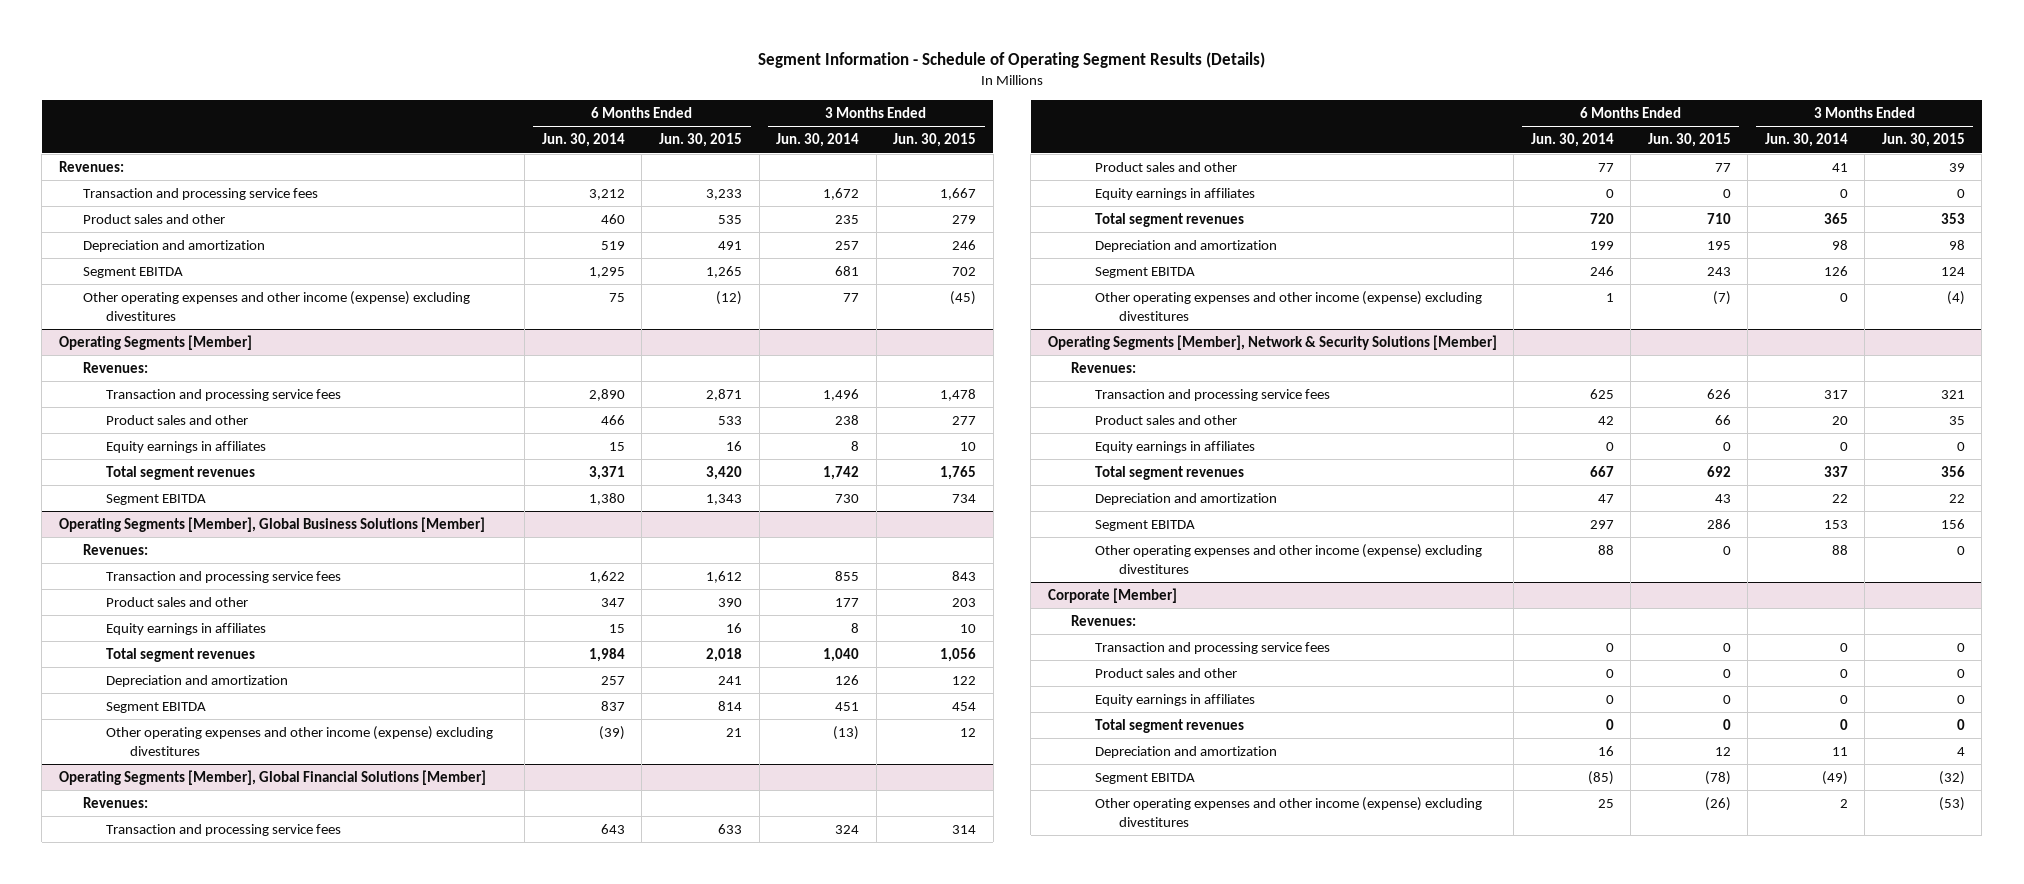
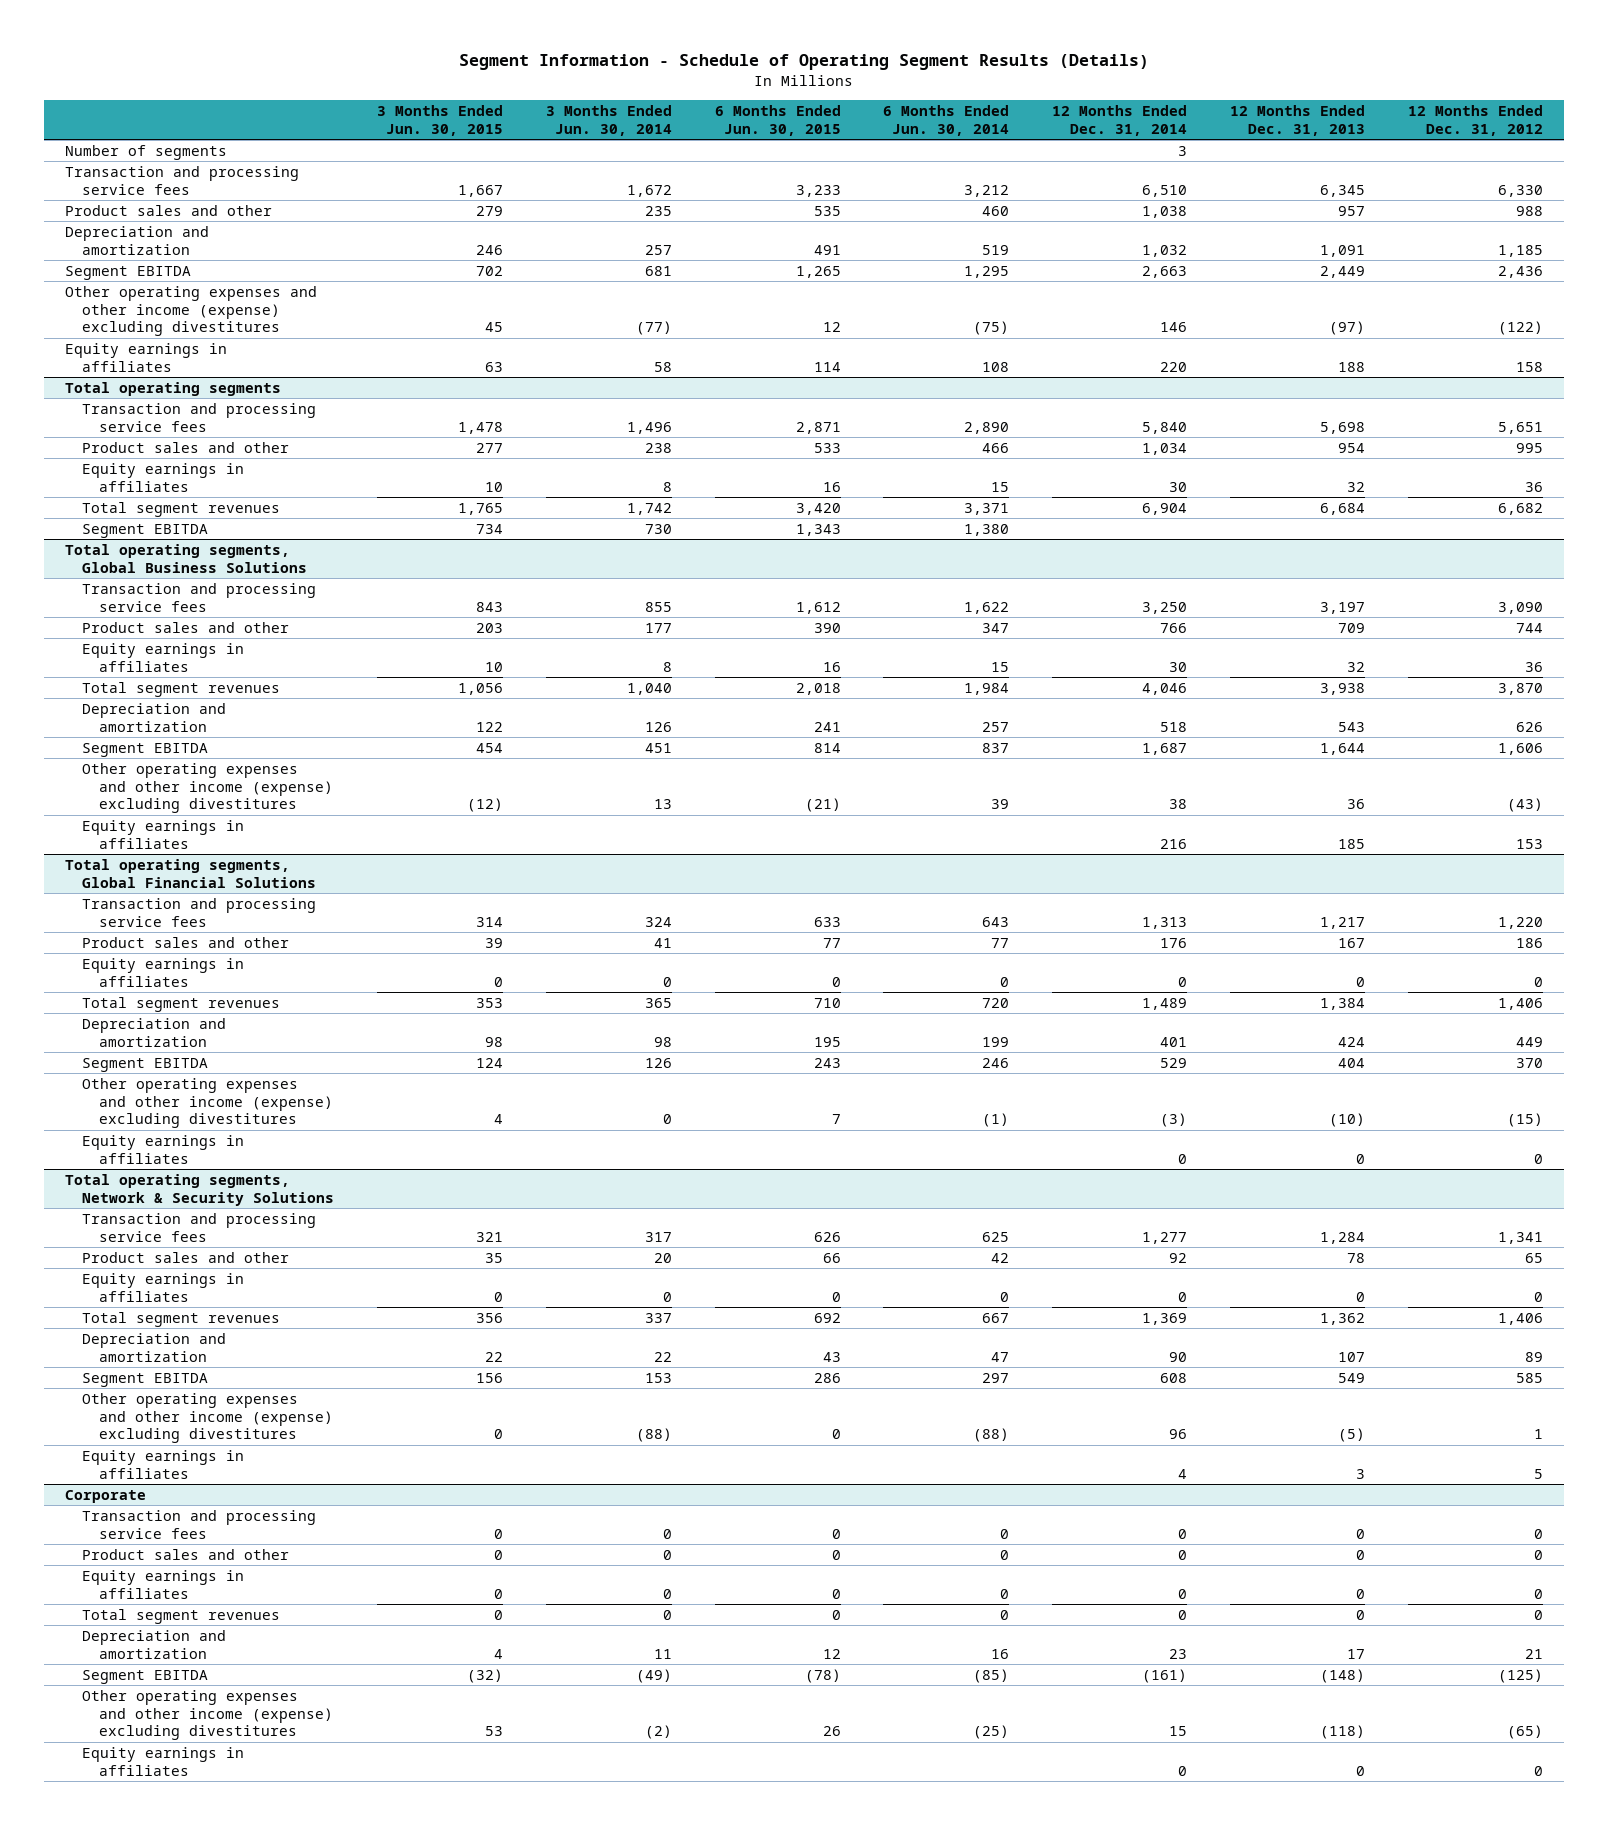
- | 6 Months Ended Jun. 30, 2014 | 6 Months Ended Jun. 30, 2015 | 3 Months Ended Jun. 30, 2014 | 3 Months Ended Jun. 30, 2015
+ | 3 Months Ended Jun. 30, 2015 | 3 Months Ended Jun. 30, 2014 | 6 Months Ended Jun. 30, 2015 | 6 Months Ended Jun. 30, 2014 | 12 Months Ended Dec. 31, 2014 | 12 Months Ended Dec. 31, 2013 | 12 Months Ended Dec. 31, 2012
- Revenues:
+ Number of segments | | | | | 3 | |
- Other operating expenses and other income (expense) excluding divestitures | 75 | (12) | 77 | (45)
- Operating Segments [Member]
- Revenues:
+ Other operating expenses and other income (expense) excluding divestitures | 45 | (77) | 12 | (75) | 146 | (97) | (122)
+ Equity earnings in affiliates | 63 | 58 | 114 | 108 | 220 | 188 | 158
+ Total operating segments
- Operating Segments [Member], Global Business Solutions [Member]
- Revenues:
+ Total operating segments, Global Business Solutions
- Other operating expenses and other income (expense) excluding divestitures | (39) | 21 | (13) | 12
- Operating Segments [Member], Global Financial Solutions [Member]
- Revenues:
+ Other operating expenses and other income (expense) excluding divestitures | (12) | 13 | (21) | 39 | 38 | 36 | (43)
+ Equity earnings in affiliates | | | | | 216 | 185 | 153
+ Total operating segments, Global Financial Solutions
- Other operating expenses and other income (expense) excluding divestitures | 1 | (7) | 0 | (4)
- Operating Segments [Member], Network & Security Solutions [Member]
- Revenues:
+ Other operating expenses and other income (expense) excluding divestitures | 4 | 0 | 7 | (1) | (3) | (10) | (15)
+ Equity earnings in affiliates | | | | | 0 | 0 | 0
+ Total operating segments, Network & Security Solutions
- Other operating expenses and other income (expense) excluding divestitures | 88 | 0 | 88 | 0
- Corporate [Member]
- Revenues:
+ Other operating expenses and other income (expense) excluding divestitures | 0 | (88) | 0 | (88) | 96 | (5) | 1
+ Equity earnings in affiliates | | | | | 4 | 3 | 5
+ Corporate
- Other operating expenses and other income (expense) excluding divestitures | 25 | (26) | 2 | (53)
+ Other operating expenses and other income (expense) excluding divestitures | 53 | (2) | 26 | (25) | 15 | (118) | (65)
+ Equity earnings in affiliates | | | | | 0 | 0 | 0

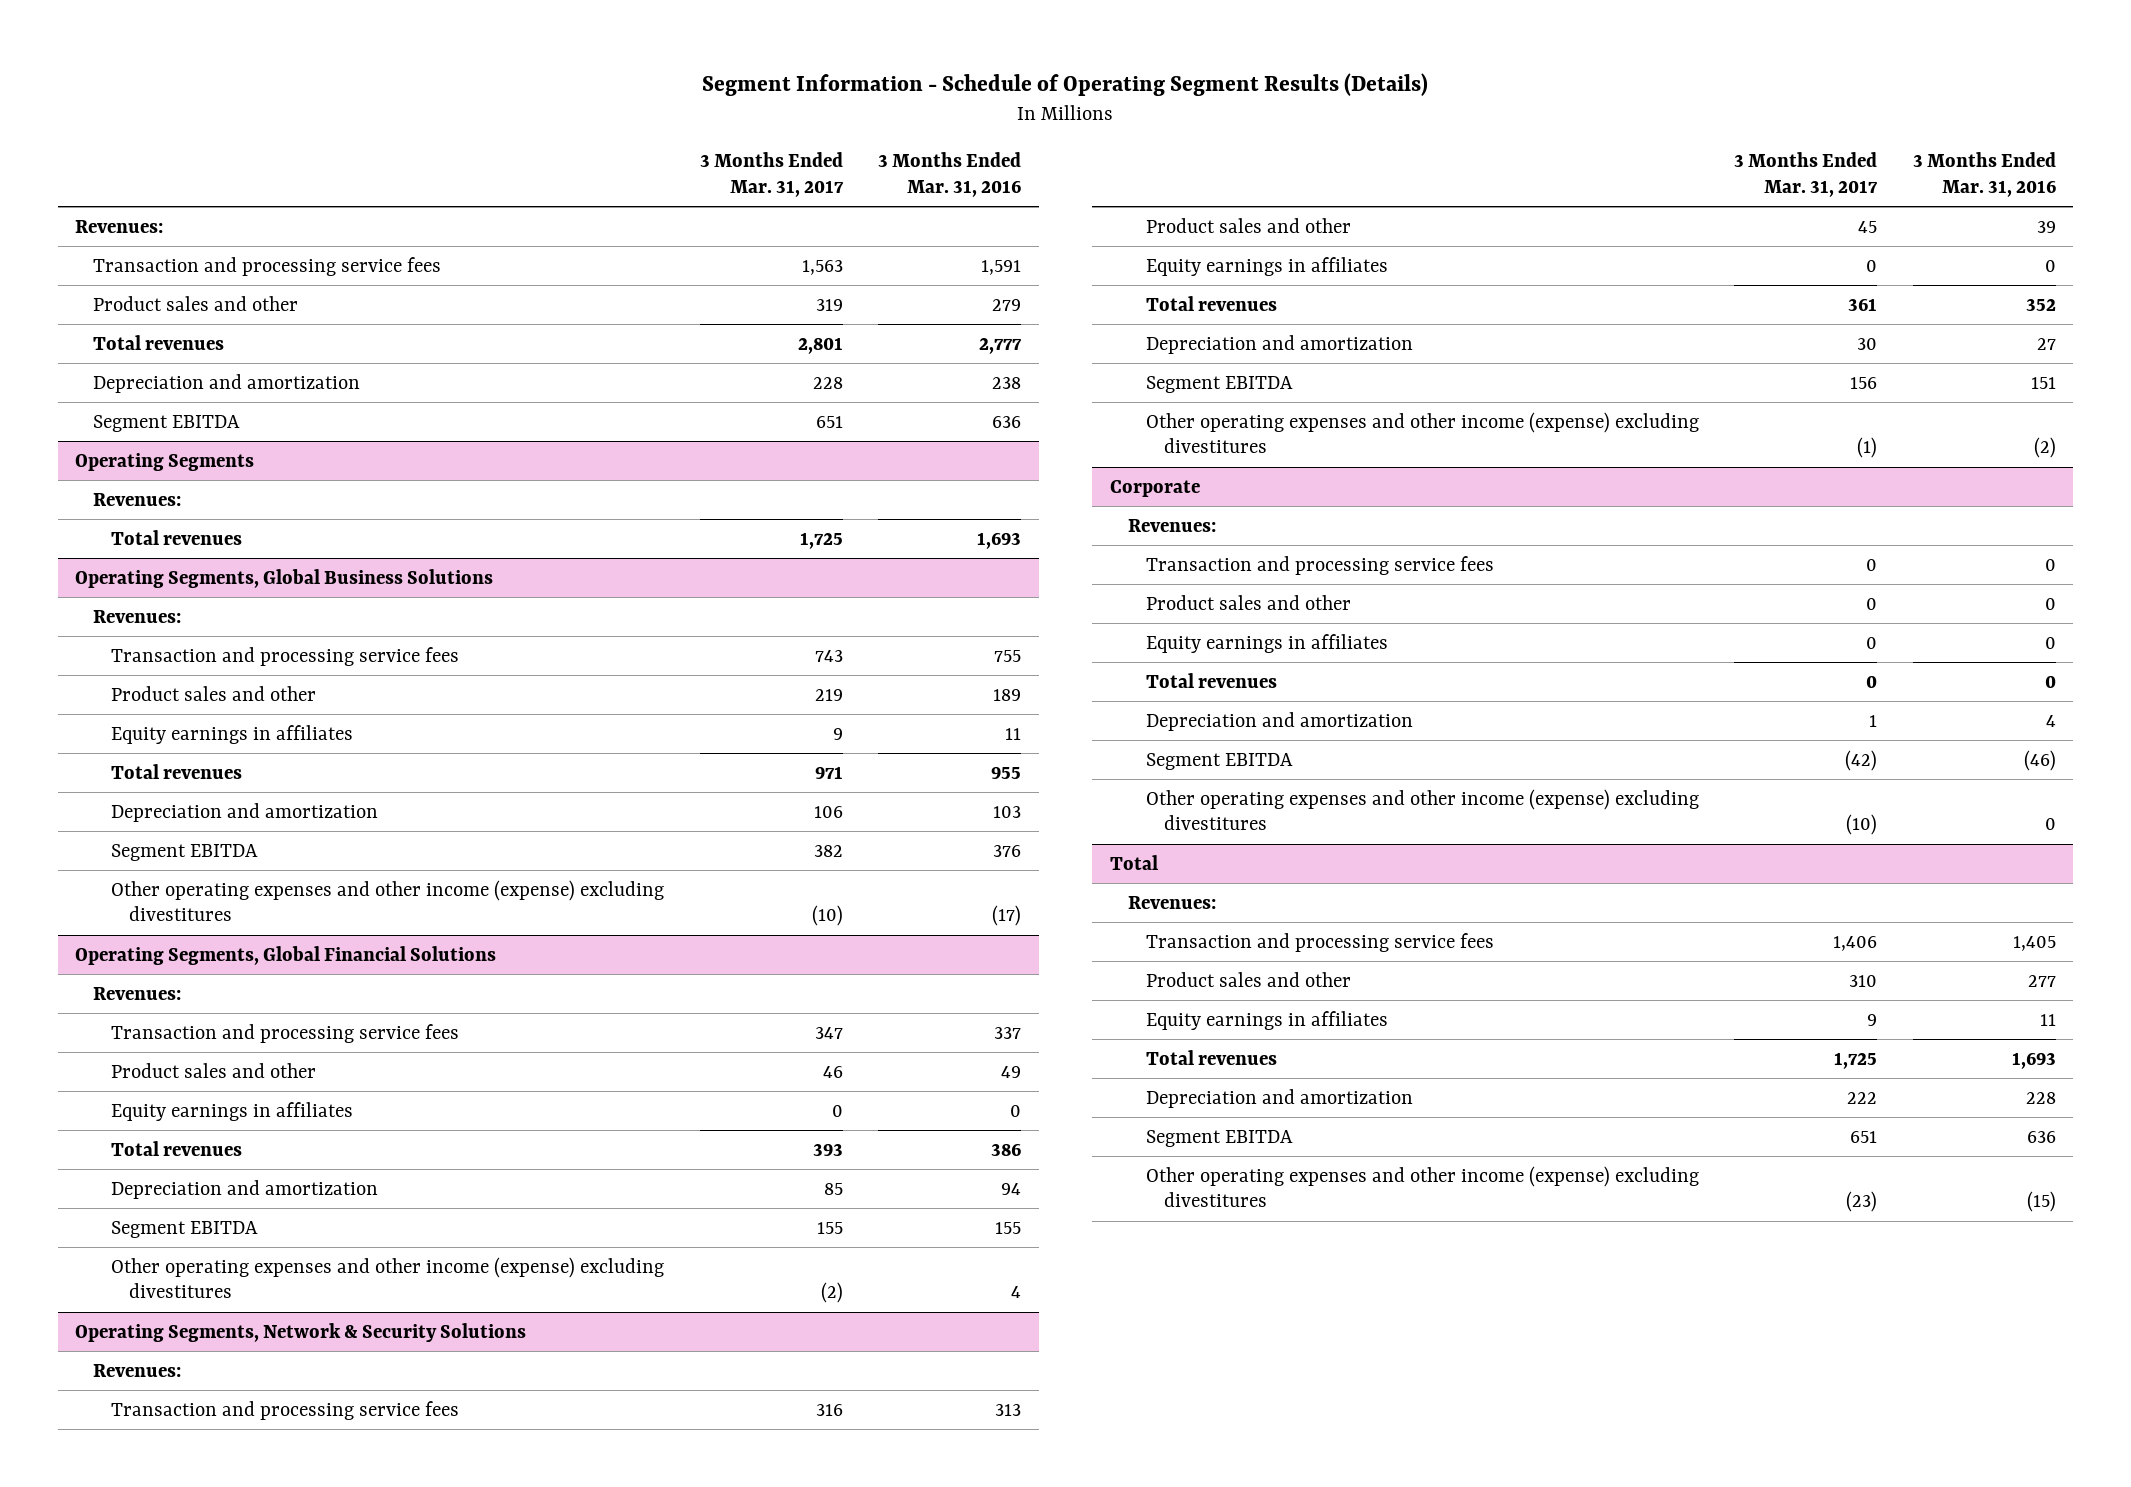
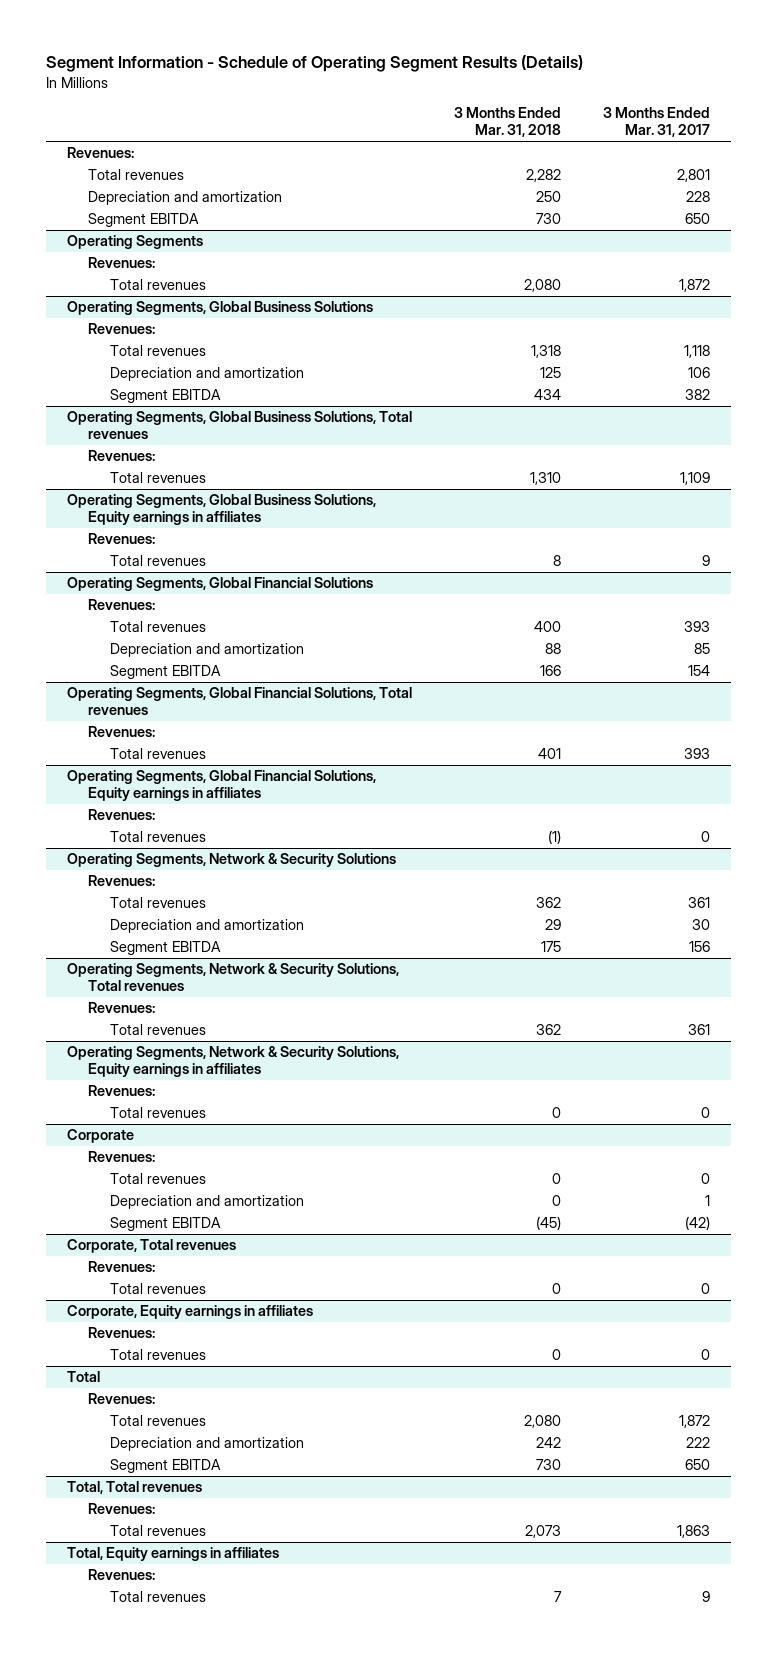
- | 3 Months Ended Mar. 31, 2017 | 3 Months Ended Mar. 31, 2016
+ | 3 Months Ended Mar. 31, 2018 | 3 Months Ended Mar. 31, 2017
- Transaction and processing service fees | 1,563 | 1,591
- Product sales and other | 319 | 279
- Segment EBITDA | 651 | 636
+ Segment EBITDA | 730 | 650
@ Operating Segments
- Total revenues | 1,725 | 1,693
+ Total revenues | 2,080 | 1,872
@ Operating Segments, Global Business Solutions
- Transaction and processing service fees | 743 | 755
- Product sales and other | 219 | 189
- Equity earnings in affiliates | 9 | 11
- Total revenues | 971 | 955
+ Total revenues | 1,318 | 1,118
- Other operating expenses and other income (expense) excluding divestitures | (10) | (17)
+ Operating Segments, Global Business Solutions, Total revenues
+ Revenues:
+ Total revenues | 1,310 | 1,109
+ Operating Segments, Global Business Solutions, Equity earnings in affiliates
+ Revenues:
+ Total revenues | 8 | 9
@ Operating Segments, Global Financial Solutions
- Transaction and processing service fees | 347 | 337
- Product sales and other | 46 | 49
- Equity earnings in affiliates | 0 | 0
- Segment EBITDA | 155 | 155
- Other operating expenses and other income (expense) excluding divestitures | (2) | 4
+ Segment EBITDA | 166 | 154
+ Operating Segments, Global Financial Solutions, Total revenues
+ Revenues:
+ Total revenues | 401 | 393
+ Operating Segments, Global Financial Solutions, Equity earnings in affiliates
+ Revenues:
+ Total revenues | (1) | 0
@ Operating Segments, Network & Security Solutions
- Transaction and processing service fees | 316 | 313
- Product sales and other | 45 | 39
- Equity earnings in affiliates | 0 | 0
- Other operating expenses and other income (expense) excluding divestitures | (1) | (2)
+ Operating Segments, Network & Security Solutions, Total revenues
+ Revenues:
+ Total revenues | 362 | 361
+ Operating Segments, Network & Security Solutions, Equity earnings in affiliates
+ Revenues:
+ Total revenues | 0 | 0
@ Corporate
- Transaction and processing service fees | 0 | 0
- Product sales and other | 0 | 0
- Equity earnings in affiliates | 0 | 0
- Other operating expenses and other income (expense) excluding divestitures | (10) | 0
+ Corporate, Total revenues
+ Revenues:
+ Total revenues | 0 | 0
+ Corporate, Equity earnings in affiliates
+ Revenues:
+ Total revenues | 0 | 0
@ Total
- Transaction and processing service fees | 1,406 | 1,405
- Product sales and other | 310 | 277
- Equity earnings in affiliates | 9 | 11
- Total revenues | 1,725 | 1,693
+ Total revenues | 2,080 | 1,872
- Segment EBITDA | 651 | 636
- Other operating expenses and other income (expense) excluding divestitures | (23) | (15)
+ Segment EBITDA | 730 | 650
+ Total, Total revenues
+ Revenues:
+ Total revenues | 2,073 | 1,863
+ Total, Equity earnings in affiliates
+ Revenues:
+ Total revenues | 7 | 9

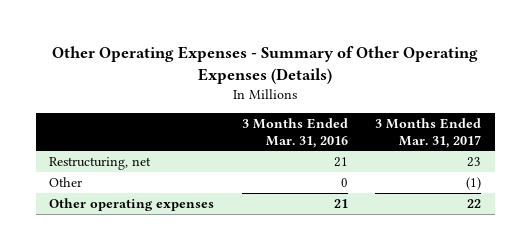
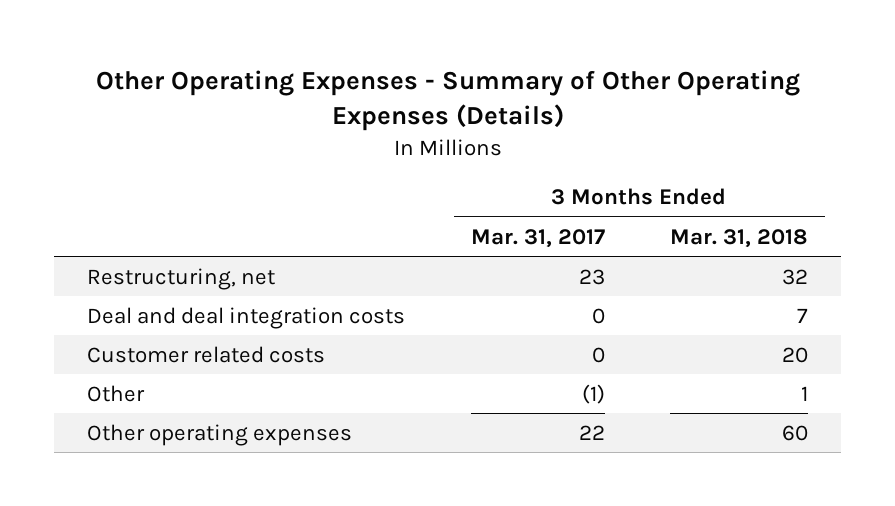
- | 3 Months Ended Mar. 31, 2016 | 3 Months Ended Mar. 31, 2017
+ | 3 Months Ended Mar. 31, 2017 | 3 Months Ended Mar. 31, 2018
+ Deal and deal integration costs | 0 | 7
+ Customer related costs | 0 | 20

